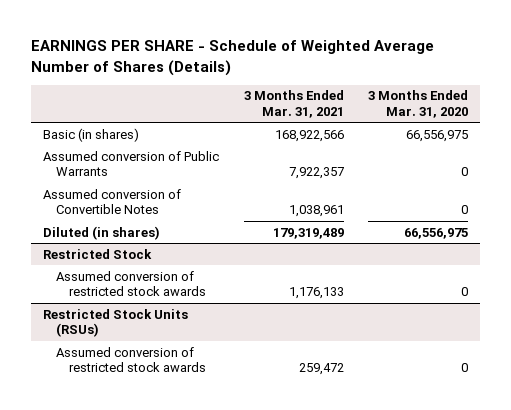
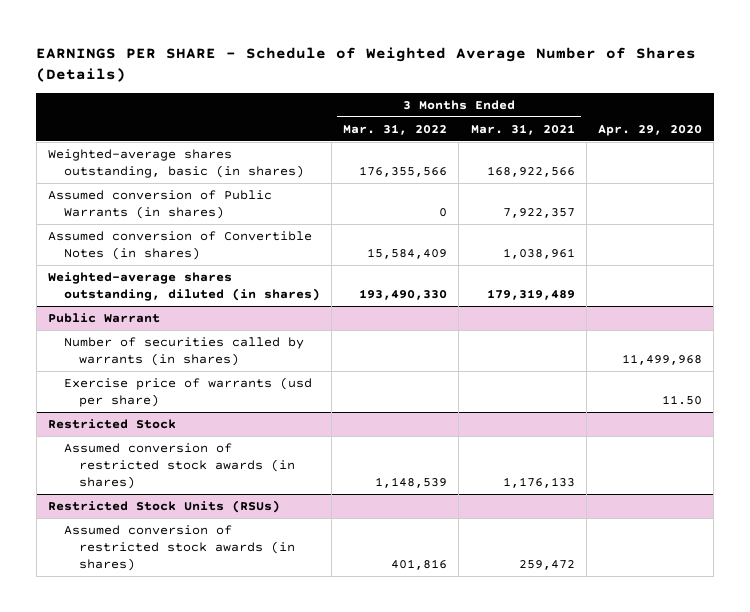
- | 3 Months Ended Mar. 31, 2021 | 3 Months Ended Mar. 31, 2020
+ | 3 Months Ended Mar. 31, 2022 | 3 Months Ended Mar. 31, 2021 | Apr. 29, 2020
- Basic (in shares) | 168,922,566 | 66,556,975
- Assumed conversion of Public Warrants | 7,922,357 | 0
- Assumed conversion of Convertible Notes | 1,038,961 | 0
- Diluted (in shares) | 179,319,489 | 66,556,975
+ Weighted-average shares outstanding, basic (in shares) | 176,355,566 | 168,922,566 |
+ Assumed conversion of Public Warrants (in shares) | 0 | 7,922,357 |
+ Assumed conversion of Convertible Notes (in shares) | 15,584,409 | 1,038,961 |
+ Weighted-average shares outstanding, diluted (in shares) | 193,490,330 | 179,319,489 |
+ Public Warrant
+ Number of securities called by warrants (in shares) | | | 11,499,968
+ Exercise price of warrants (usd per share) | | | 11.50
@ Restricted Stock
- Assumed conversion of restricted stock awards | 1,176,133 | 0
+ Assumed conversion of restricted stock awards (in shares) | 1,148,539 | 1,176,133 |
@ Restricted Stock Units (RSUs)
- Assumed conversion of restricted stock awards | 259,472 | 0
+ Assumed conversion of restricted stock awards (in shares) | 401,816 | 259,472 |

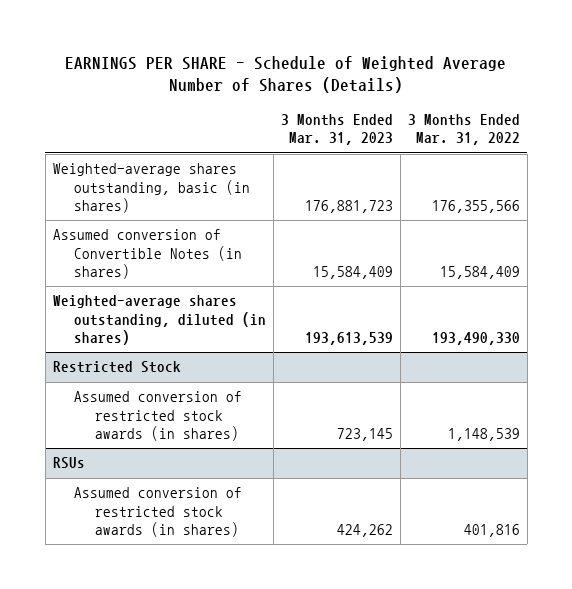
- | 3 Months Ended Mar. 31, 2022 | 3 Months Ended Mar. 31, 2021 | Apr. 29, 2020
+ | 3 Months Ended Mar. 31, 2023 | 3 Months Ended Mar. 31, 2022
- Assumed conversion of Public Warrants (in shares) | 0 | 7,922,357 |
- Public Warrant
- Number of securities called by warrants (in shares) | | | 11,499,968
- Exercise price of warrants (usd per share) | | | 11.50
- Restricted Stock Units (RSUs)
+ RSUs

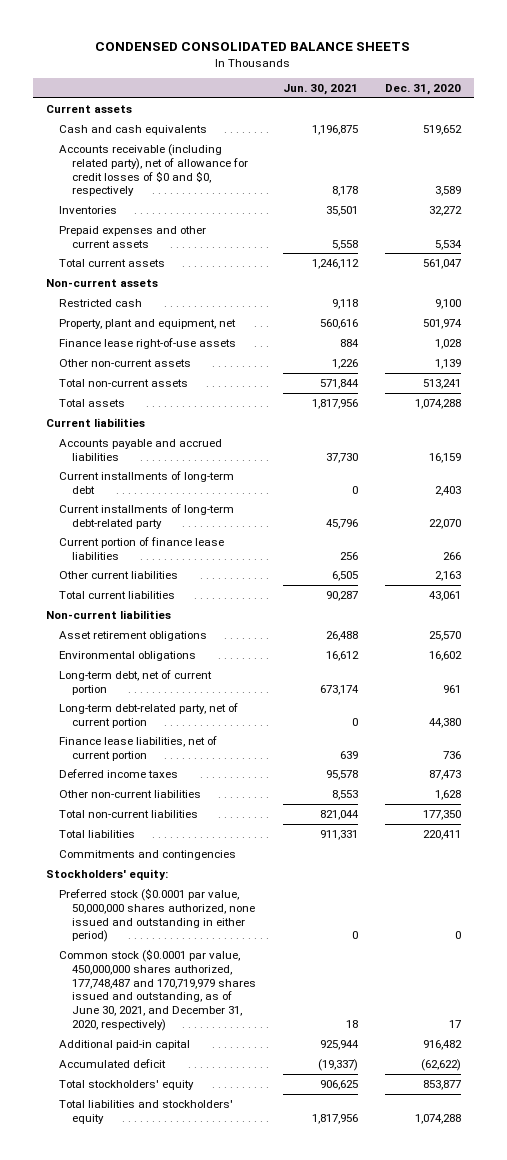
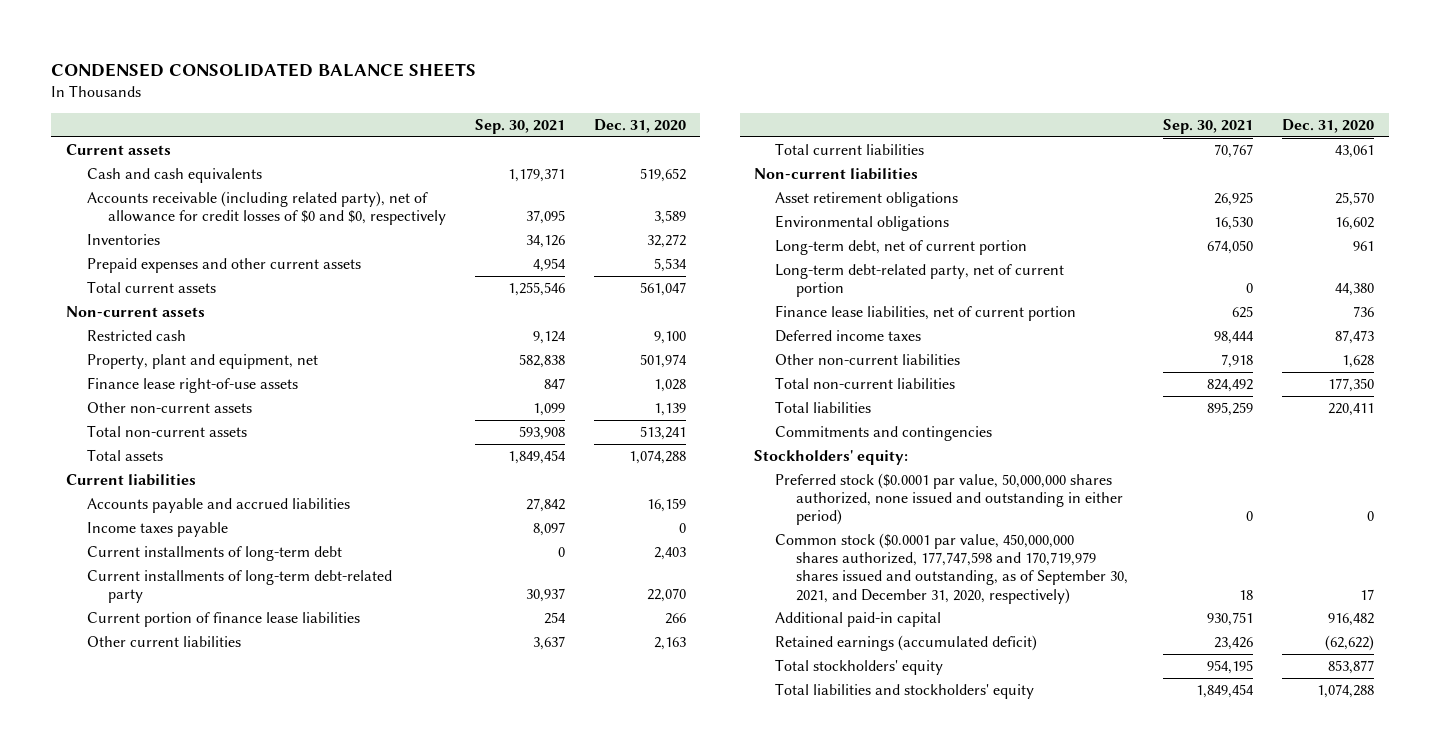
- | Jun. 30, 2021 | Dec. 31, 2020
+ | Sep. 30, 2021 | Dec. 31, 2020
+ Income taxes payable | 8,097 | 0
- Common stock ($0.0001 par value, 450,000,000 shares authorized, 177,748,487 and 170,719,979 shares issued and outstanding, as of June 30, 2021, and December 31, 2020, respectively) | 18 | 17
+ Common stock ($0.0001 par value, 450,000,000 shares authorized, 177,747,598 and 170,719,979 shares issued and outstanding, as of September 30, 2021, and December 31, 2020, respectively) | 18 | 17
- Accumulated deficit | (19,337) | (62,622)
+ Retained earnings (accumulated deficit) | 23,426 | (62,622)

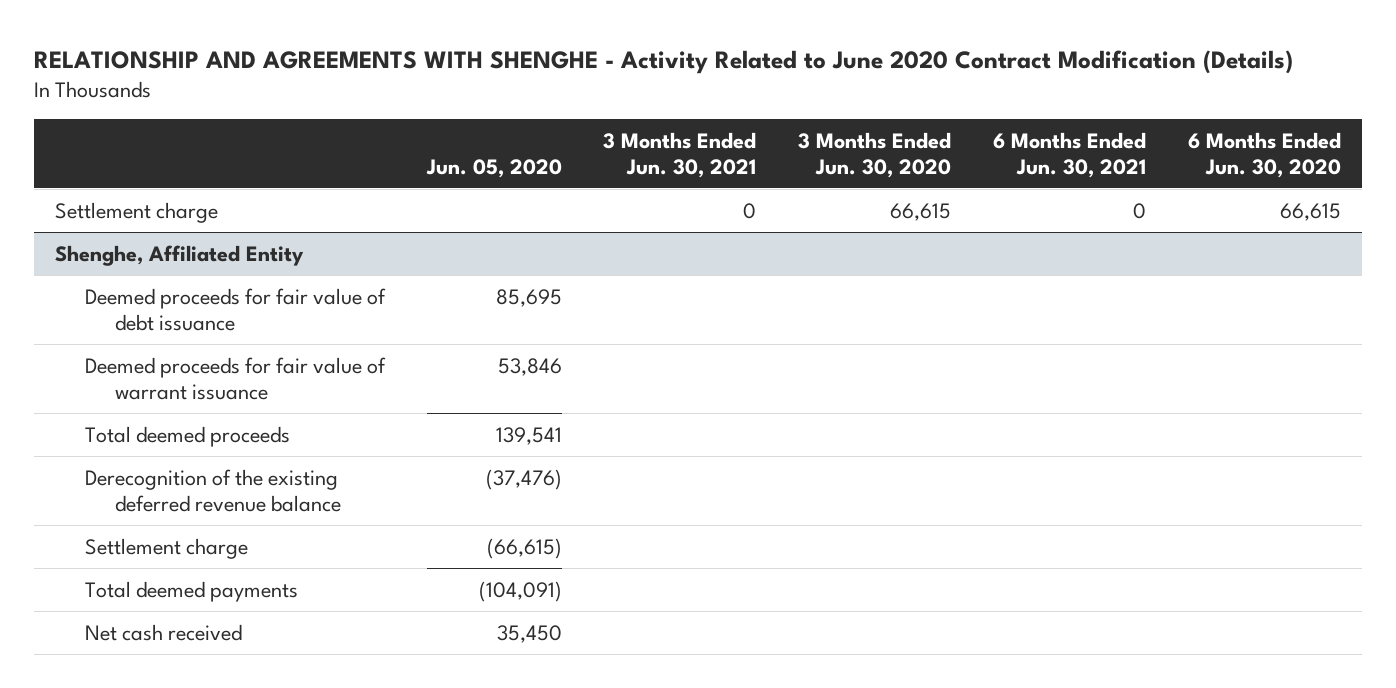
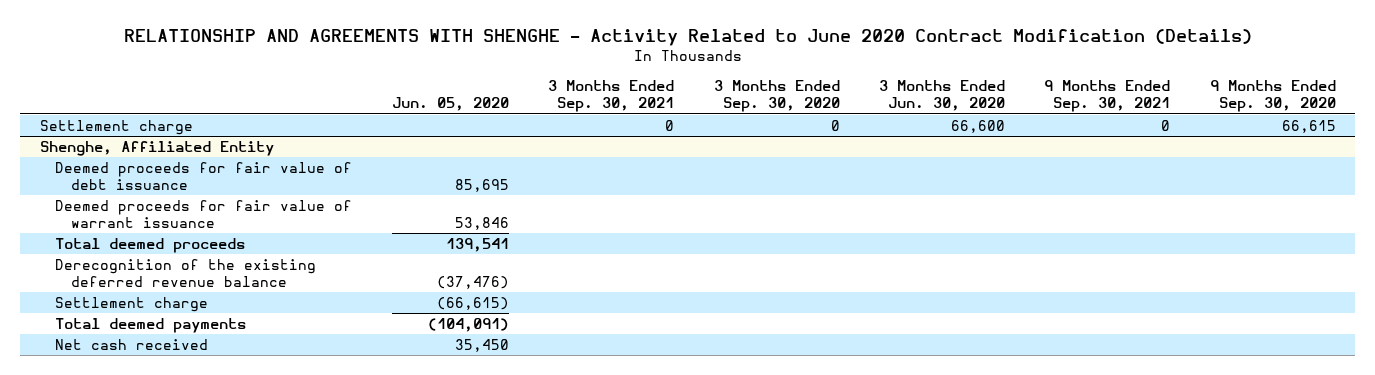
- | Jun. 05, 2020 | 3 Months Ended Jun. 30, 2021 | 3 Months Ended Jun. 30, 2020 | 6 Months Ended Jun. 30, 2021 | 6 Months Ended Jun. 30, 2020
+ | Jun. 05, 2020 | 3 Months Ended Sep. 30, 2021 | 3 Months Ended Sep. 30, 2020 | 3 Months Ended Jun. 30, 2020 | 9 Months Ended Sep. 30, 2021 | 9 Months Ended Sep. 30, 2020
- Settlement charge | | 0 | 66,615 | 0 | 66,615
+ Settlement charge | | 0 | 0 | 66,600 | 0 | 66,615

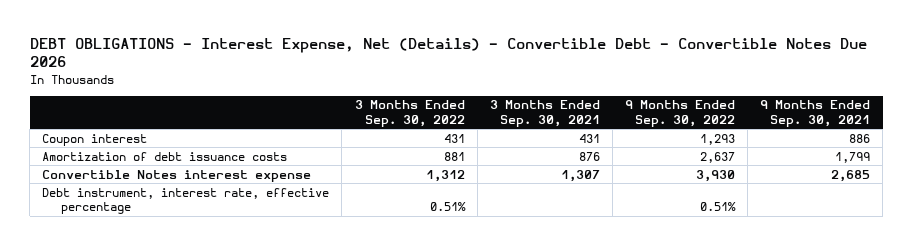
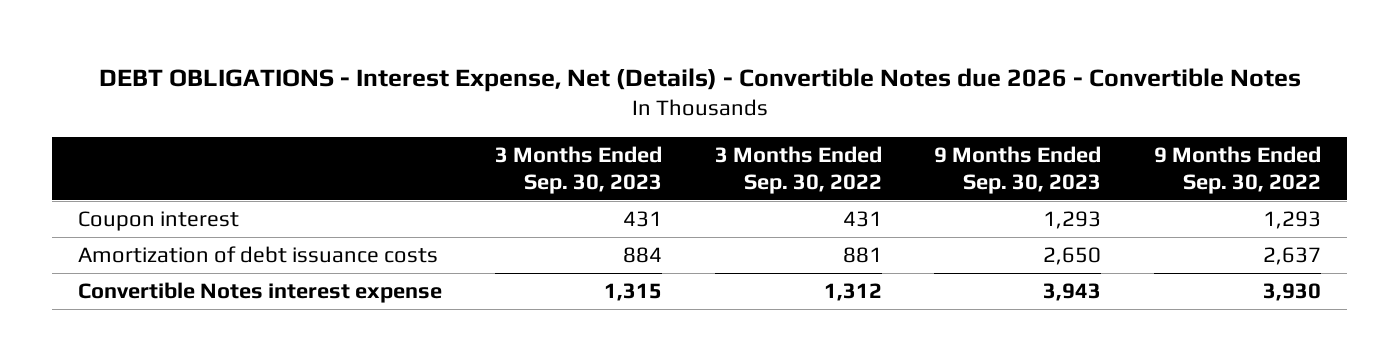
- DEBT OBLIGATIONS - Interest Expense, Net (Details) - Convertible Debt - Convertible Notes Due 2026
+ DEBT OBLIGATIONS - Interest Expense, Net (Details) - Convertible Notes due 2026 - Convertible Notes
- | 3 Months Ended Sep. 30, 2022 | 3 Months Ended Sep. 30, 2021 | 9 Months Ended Sep. 30, 2022 | 9 Months Ended Sep. 30, 2021
+ | 3 Months Ended Sep. 30, 2023 | 3 Months Ended Sep. 30, 2022 | 9 Months Ended Sep. 30, 2023 | 9 Months Ended Sep. 30, 2022
- Debt instrument, interest rate, effective percentage | 0.51% | | 0.51% |

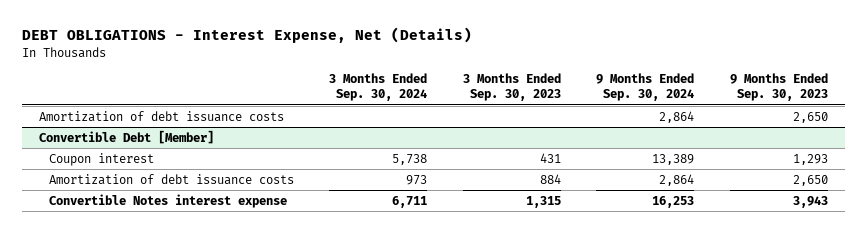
- DEBT OBLIGATIONS - Interest Expense, Net (Details) - Convertible Notes due 2026 - Convertible Notes
+ DEBT OBLIGATIONS - Interest Expense, Net (Details)
- | 3 Months Ended Sep. 30, 2023 | 3 Months Ended Sep. 30, 2022 | 9 Months Ended Sep. 30, 2023 | 9 Months Ended Sep. 30, 2022
+ | 3 Months Ended Sep. 30, 2024 | 3 Months Ended Sep. 30, 2023 | 9 Months Ended Sep. 30, 2024 | 9 Months Ended Sep. 30, 2023
+ Amortization of debt issuance costs | | | 2,864 | 2,650
+ Convertible Debt [Member]

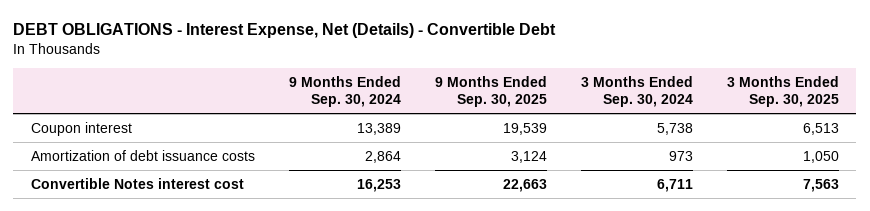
- DEBT OBLIGATIONS - Interest Expense, Net (Details)
+ DEBT OBLIGATIONS - Interest Expense, Net (Details) - Convertible Debt
- | 3 Months Ended Sep. 30, 2024 | 3 Months Ended Sep. 30, 2023 | 9 Months Ended Sep. 30, 2024 | 9 Months Ended Sep. 30, 2023
+ | 9 Months Ended Sep. 30, 2024 | 9 Months Ended Sep. 30, 2025 | 3 Months Ended Sep. 30, 2024 | 3 Months Ended Sep. 30, 2025
- Amortization of debt issuance costs | | | 2,864 | 2,650
- Convertible Debt [Member]
- Convertible Notes interest expense | 6,711 | 1,315 | 16,253 | 3,943
+ Convertible Notes interest cost | 16,253 | 22,663 | 6,711 | 7,563

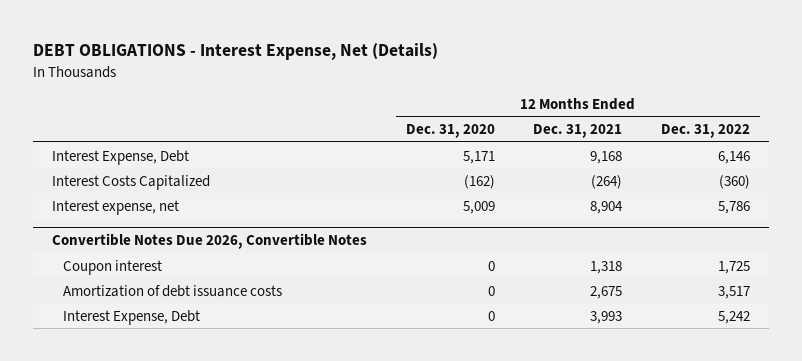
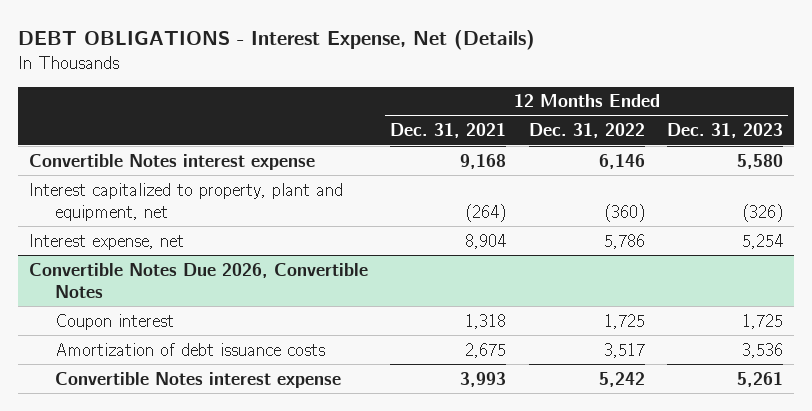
- | 12 Months Ended Dec. 31, 2020 | 12 Months Ended Dec. 31, 2021 | 12 Months Ended Dec. 31, 2022
+ | 12 Months Ended Dec. 31, 2021 | 12 Months Ended Dec. 31, 2022 | 12 Months Ended Dec. 31, 2023
- Interest Expense, Debt | 5,171 | 9,168 | 6,146
- Interest Costs Capitalized | (162) | (264) | (360)
+ Convertible Notes interest expense | 9,168 | 6,146 | 5,580
+ Interest capitalized to property, plant and equipment, net | (264) | (360) | (326)
@ Convertible Notes Due 2026, Convertible Notes
- Interest Expense, Debt | 0 | 3,993 | 5,242
+ Convertible Notes interest expense | 3,993 | 5,242 | 5,261

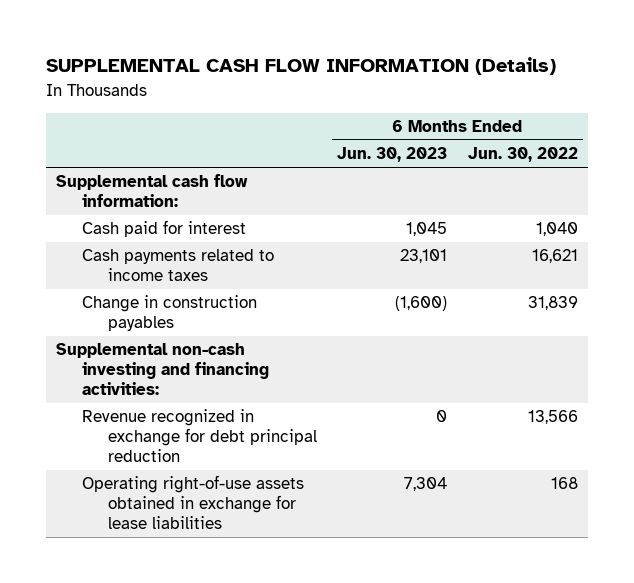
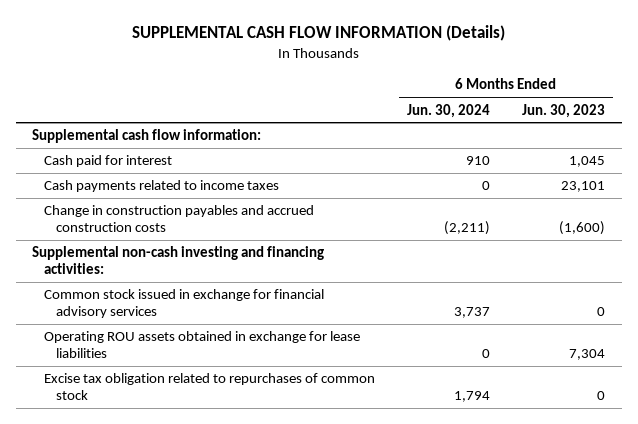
- | 6 Months Ended Jun. 30, 2023 | 6 Months Ended Jun. 30, 2022
+ | 6 Months Ended Jun. 30, 2024 | 6 Months Ended Jun. 30, 2023
- Change in construction payables | (1,600) | 31,839
+ Change in construction payables and accrued construction costs | (2,211) | (1,600)
- Revenue recognized in exchange for debt principal reduction | 0 | 13,566
- Operating right-of-use assets obtained in exchange for lease liabilities | 7,304 | 168
+ Common stock issued in exchange for financial advisory services | 3,737 | 0
+ Operating ROU assets obtained in exchange for lease liabilities | 0 | 7,304
+ Excise tax obligation related to repurchases of common stock | 1,794 | 0

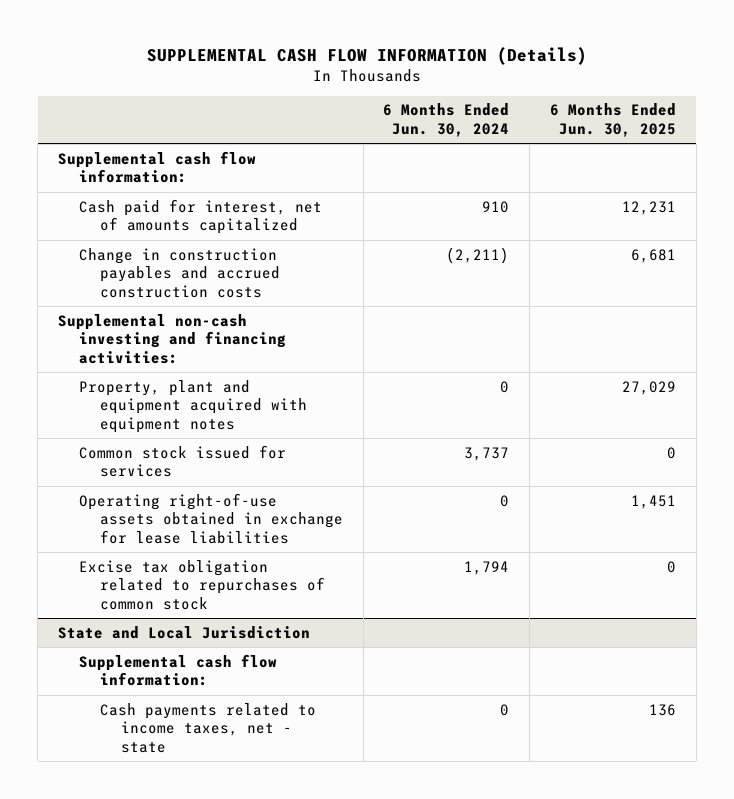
- | 6 Months Ended Jun. 30, 2024 | 6 Months Ended Jun. 30, 2023
+ | 6 Months Ended Jun. 30, 2024 | 6 Months Ended Jun. 30, 2025
- Cash paid for interest | 910 | 1,045
- Cash payments related to income taxes | 0 | 23,101
+ Cash paid for interest, net of amounts capitalized | 910 | 12,231
- Common stock issued in exchange for financial advisory services | 3,737 | 0
- Operating ROU assets obtained in exchange for lease liabilities | 0 | 7,304
+ Property, plant and equipment acquired with equipment notes | 0 | 27,029
+ Common stock issued for services | 3,737 | 0
+ Operating right-of-use assets obtained in exchange for lease liabilities | 0 | 1,451
+ State and Local Jurisdiction
+ Supplemental cash flow information:
+ Cash payments related to income taxes, net - state | 0 | 136

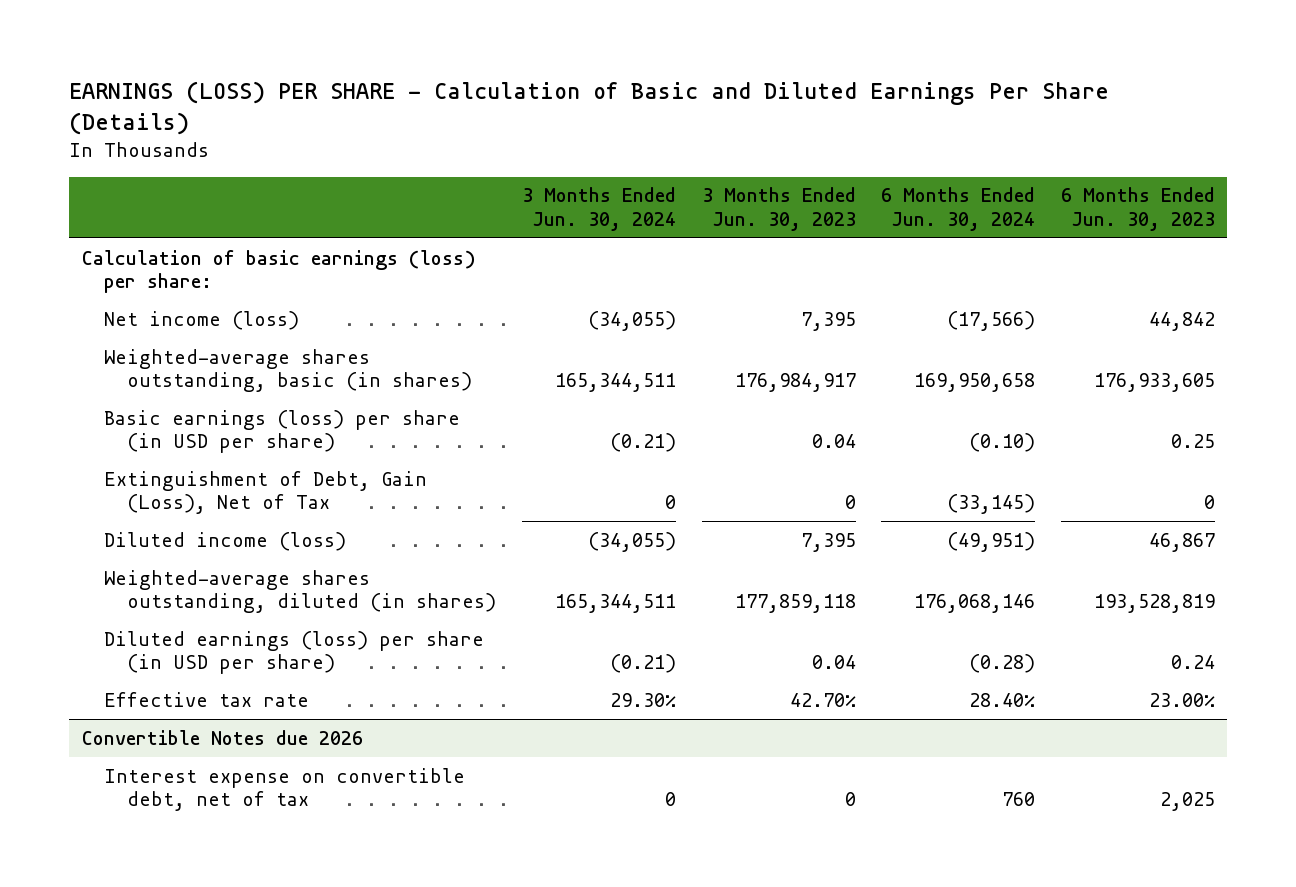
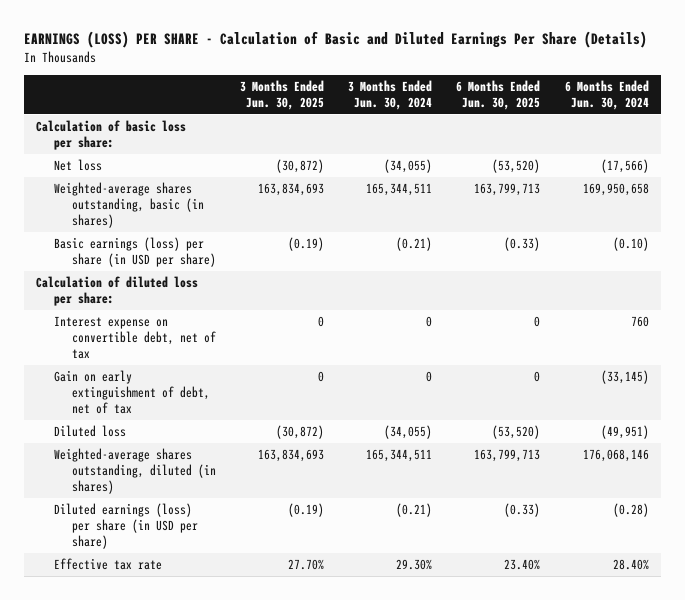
- | 3 Months Ended Jun. 30, 2024 | 3 Months Ended Jun. 30, 2023 | 6 Months Ended Jun. 30, 2024 | 6 Months Ended Jun. 30, 2023
+ | 3 Months Ended Jun. 30, 2025 | 3 Months Ended Jun. 30, 2024 | 6 Months Ended Jun. 30, 2025 | 6 Months Ended Jun. 30, 2024
- Calculation of basic earnings (loss) per share:
- Net income (loss) | (34,055) | 7,395 | (17,566) | 44,842
+ Calculation of basic loss per share:
+ Net loss | (30,872) | (34,055) | (53,520) | (17,566)
- Extinguishment of Debt, Gain (Loss), Net of Tax | 0 | 0 | (33,145) | 0
- Diluted income (loss) | (34,055) | 7,395 | (49,951) | 46,867
+ Calculation of diluted loss per share:
+ Interest expense on convertible debt, net of tax | 0 | 0 | 0 | 760
+ Gain on early extinguishment of debt, net of tax | 0 | 0 | 0 | (33,145)
+ Diluted loss | (30,872) | (34,055) | (53,520) | (49,951)
- Convertible Notes due 2026
- Interest expense on convertible debt, net of tax | 0 | 0 | 760 | 2,025

